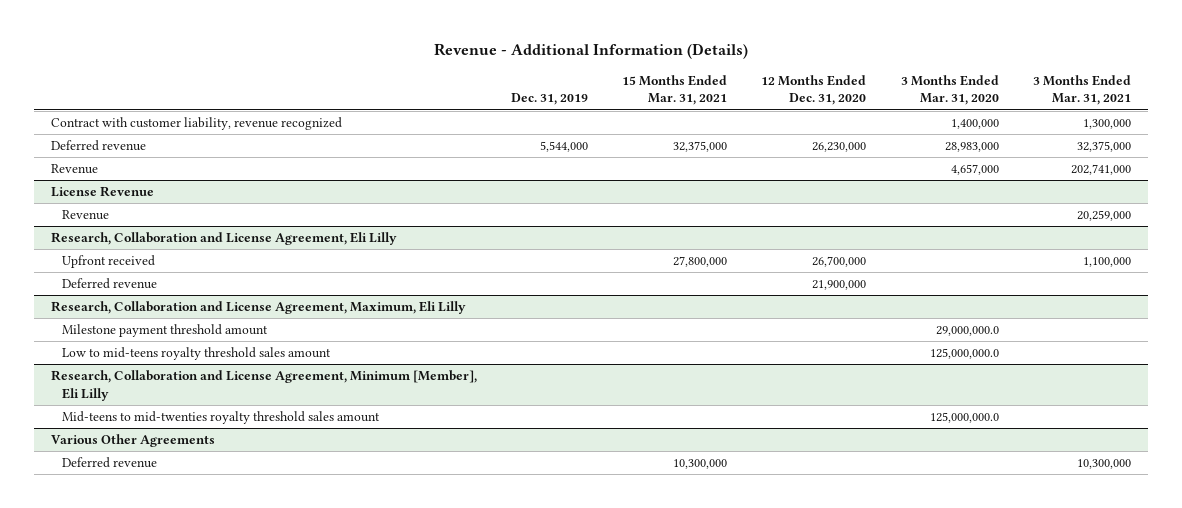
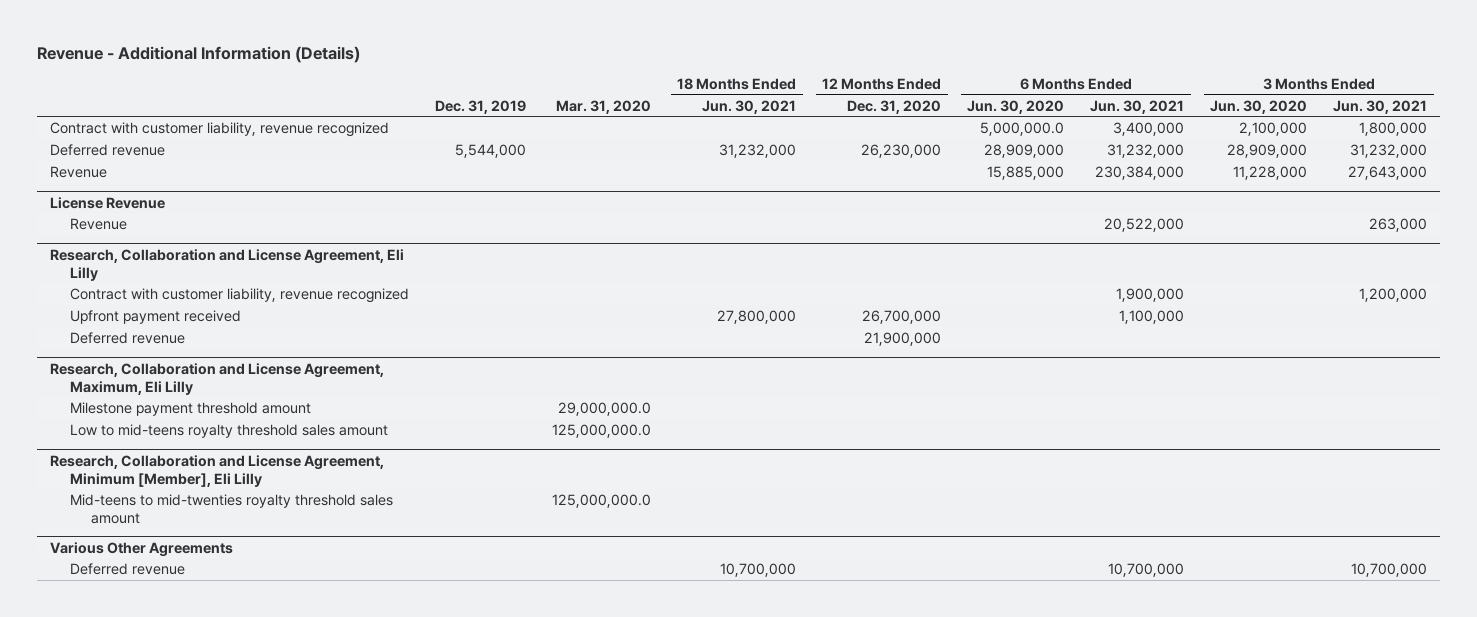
- | Dec. 31, 2019 | 15 Months Ended Mar. 31, 2021 | 12 Months Ended Dec. 31, 2020 | 3 Months Ended Mar. 31, 2020 | 3 Months Ended Mar. 31, 2021
+ | Dec. 31, 2019 | Mar. 31, 2020 | 18 Months Ended Jun. 30, 2021 | 12 Months Ended Dec. 31, 2020 | 6 Months Ended Jun. 30, 2020 | 6 Months Ended Jun. 30, 2021 | 3 Months Ended Jun. 30, 2020 | 3 Months Ended Jun. 30, 2021
@ Research, Collaboration and License Agreement, Eli Lilly
- Upfront received | | 27,800,000 | 26,700,000 | | 1,100,000
+ Contract with customer liability, revenue recognized | | | | | | 1,900,000 | | 1,200,000
+ Upfront payment received | | | 27,800,000 | 26,700,000 | | 1,100,000 | |

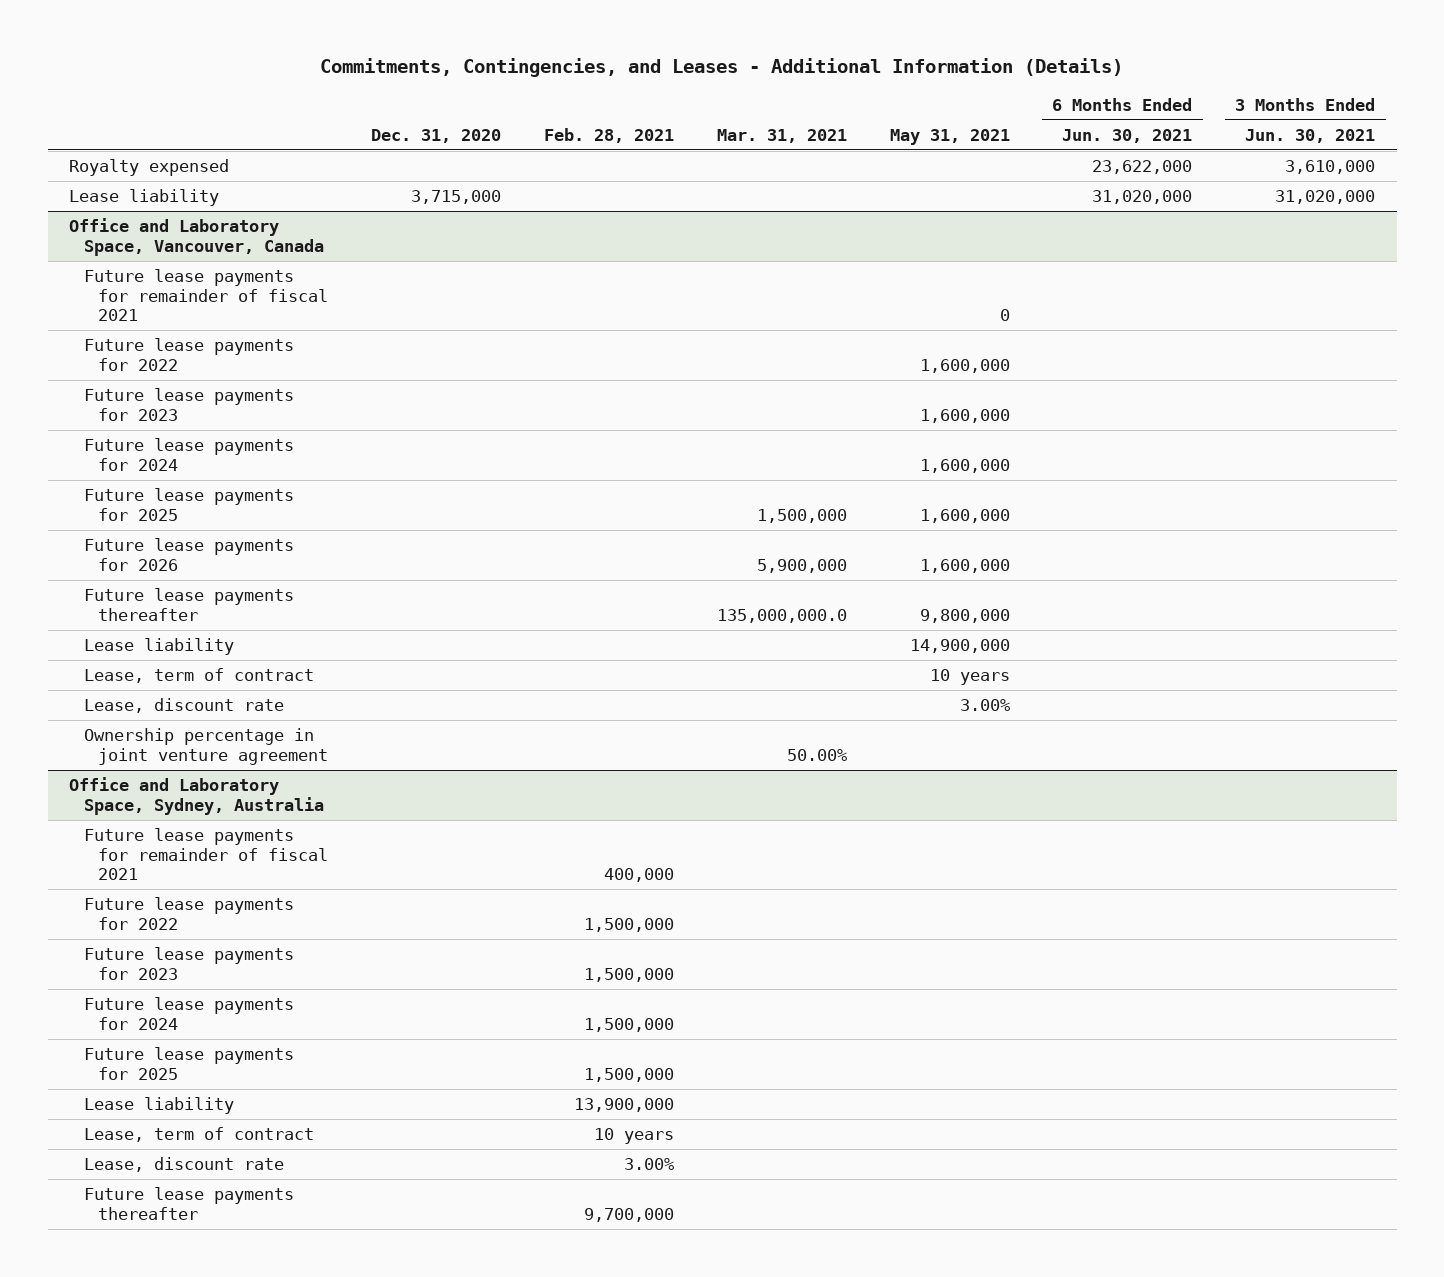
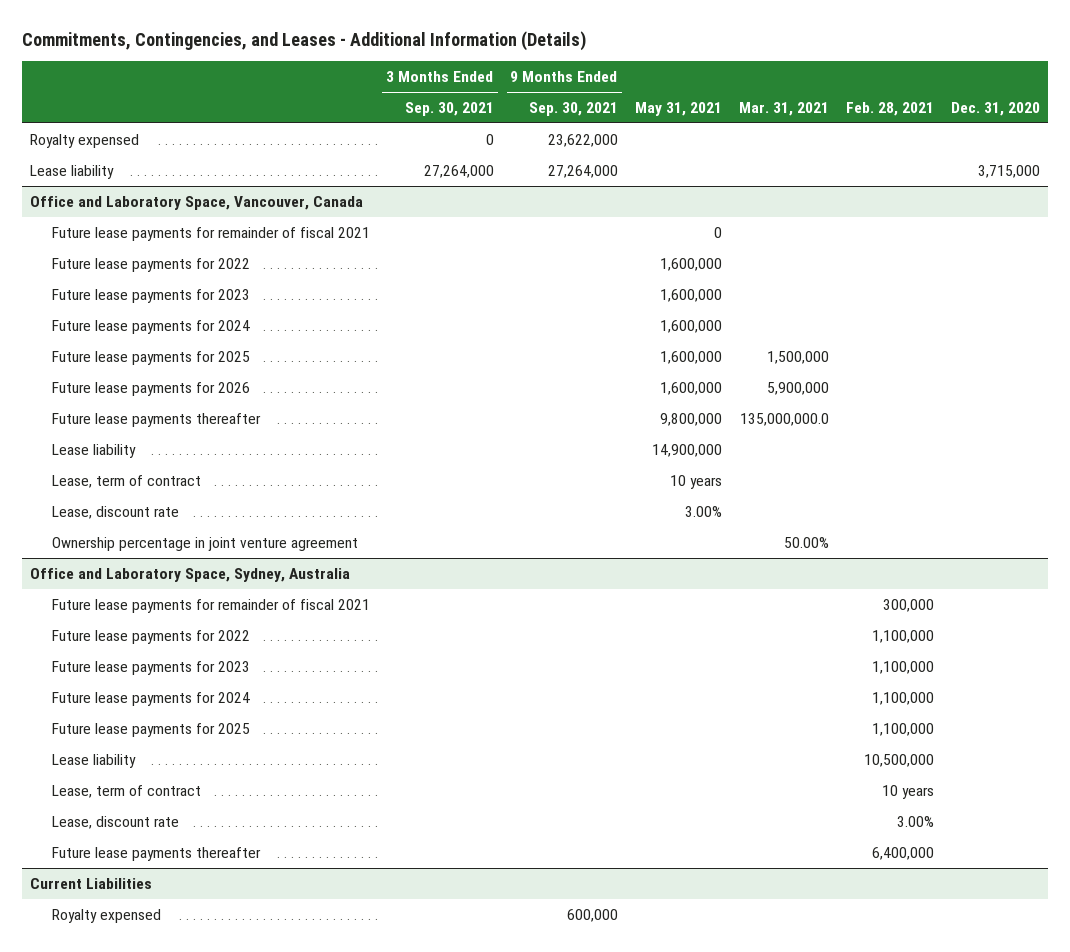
- | Dec. 31, 2020 | Feb. 28, 2021 | Mar. 31, 2021 | May 31, 2021 | 6 Months Ended Jun. 30, 2021 | 3 Months Ended Jun. 30, 2021
+ | 3 Months Ended Sep. 30, 2021 | 9 Months Ended Sep. 30, 2021 | May 31, 2021 | Mar. 31, 2021 | Feb. 28, 2021 | Dec. 31, 2020
@ Office and Laboratory Space, Sydney, Australia
- Future lease payments for remainder of fiscal 2021 | | 400,000 | | | |
- Future lease payments for 2022 | | 1,500,000 | | | |
- Future lease payments for 2023 | | 1,500,000 | | | |
- Future lease payments for 2024 | | 1,500,000 | | | |
- Future lease payments for 2025 | | 1,500,000 | | | |
- Lease liability | | 13,900,000 | | | |
+ Future lease payments for remainder of fiscal 2021 | | | | | 300,000 |
+ Future lease payments for 2022 | | | | | 1,100,000 |
+ Future lease payments for 2023 | | | | | 1,100,000 |
+ Future lease payments for 2024 | | | | | 1,100,000 |
+ Future lease payments for 2025 | | | | | 1,100,000 |
+ Lease liability | | | | | 10,500,000 |
- Future lease payments thereafter | | 9,700,000 | | | |
+ Future lease payments thereafter | | | | | 6,400,000 |
+ Current Liabilities
+ Royalty expensed | | 600,000 | | | |

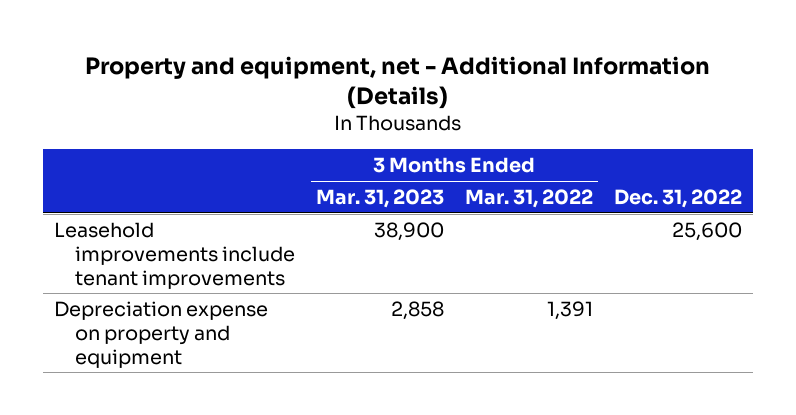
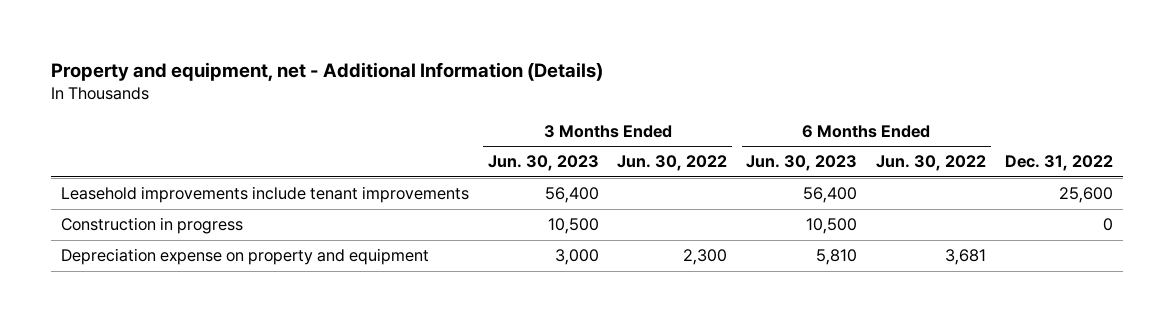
- | 3 Months Ended Mar. 31, 2023 | 3 Months Ended Mar. 31, 2022 | Dec. 31, 2022
+ | 3 Months Ended Jun. 30, 2023 | 3 Months Ended Jun. 30, 2022 | 6 Months Ended Jun. 30, 2023 | 6 Months Ended Jun. 30, 2022 | Dec. 31, 2022
+ Construction in progress | 10,500 | | 10,500 | | 0

